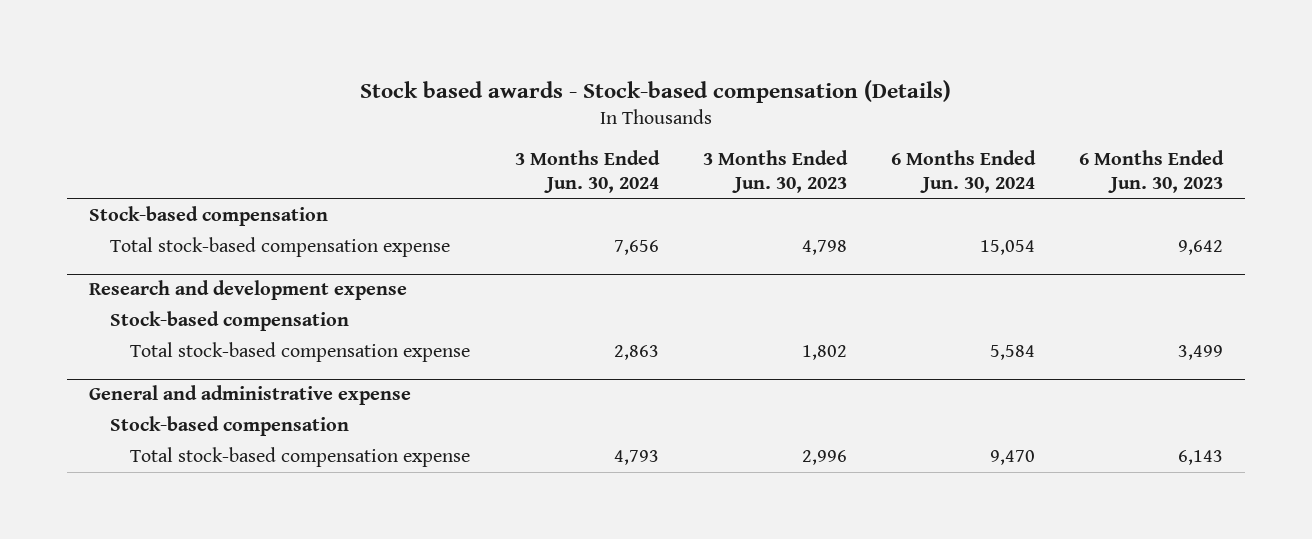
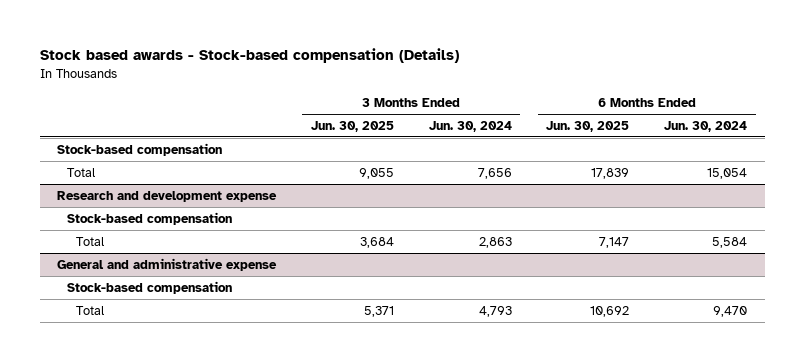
- | 3 Months Ended Jun. 30, 2024 | 3 Months Ended Jun. 30, 2023 | 6 Months Ended Jun. 30, 2024 | 6 Months Ended Jun. 30, 2023
+ | 3 Months Ended Jun. 30, 2025 | 3 Months Ended Jun. 30, 2024 | 6 Months Ended Jun. 30, 2025 | 6 Months Ended Jun. 30, 2024
- Total stock-based compensation expense | 7,656 | 4,798 | 15,054 | 9,642
+ Total | 9,055 | 7,656 | 17,839 | 15,054
@ Research and development expense
- Total stock-based compensation expense | 2,863 | 1,802 | 5,584 | 3,499
+ Total | 3,684 | 2,863 | 7,147 | 5,584
@ General and administrative expense
- Total stock-based compensation expense | 4,793 | 2,996 | 9,470 | 6,143
+ Total | 5,371 | 4,793 | 10,692 | 9,470

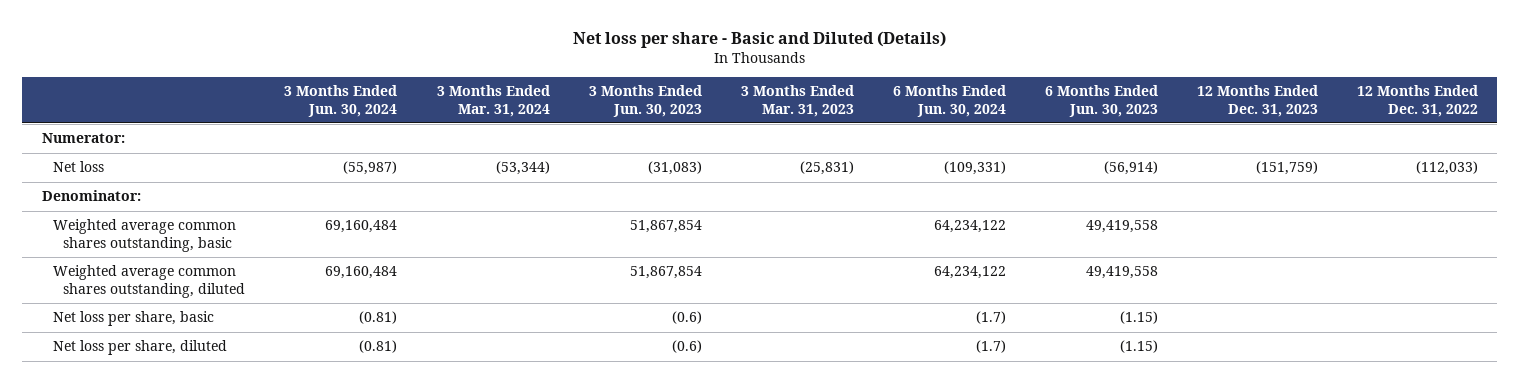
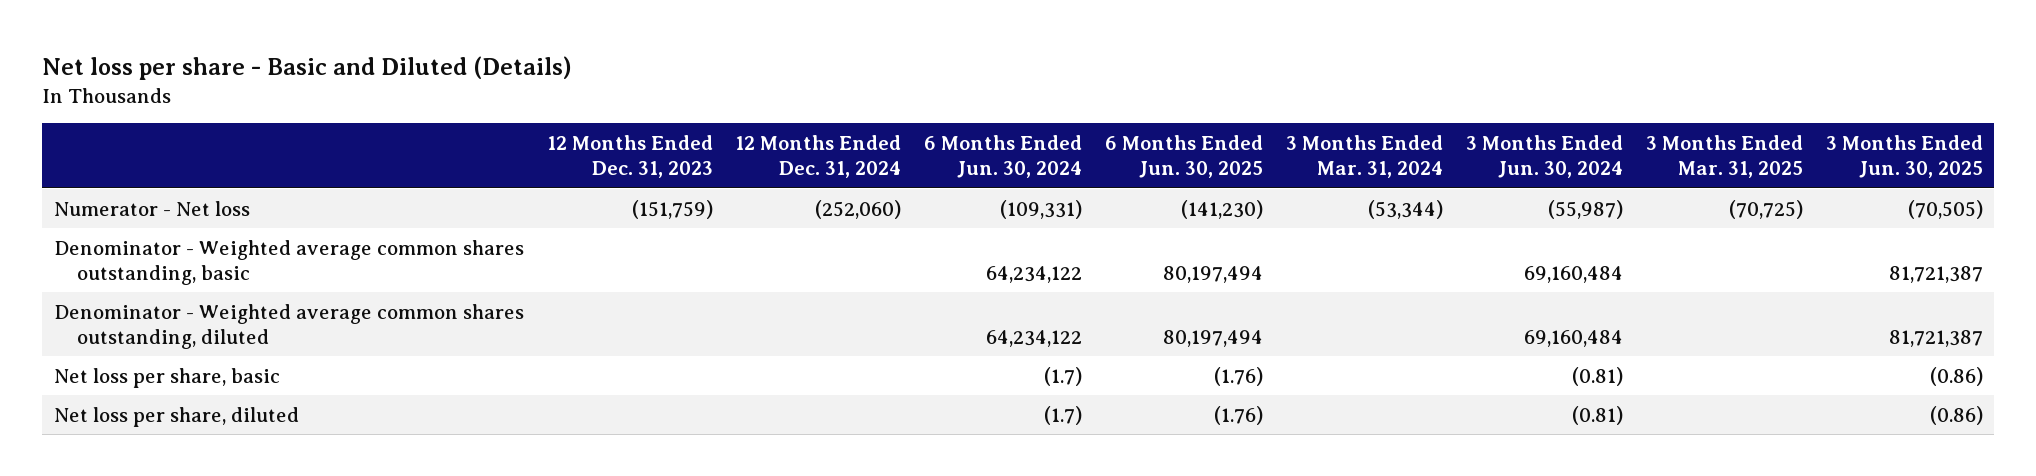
- | 3 Months Ended Jun. 30, 2024 | 3 Months Ended Mar. 31, 2024 | 3 Months Ended Jun. 30, 2023 | 3 Months Ended Mar. 31, 2023 | 6 Months Ended Jun. 30, 2024 | 6 Months Ended Jun. 30, 2023 | 12 Months Ended Dec. 31, 2023 | 12 Months Ended Dec. 31, 2022
+ | 12 Months Ended Dec. 31, 2023 | 12 Months Ended Dec. 31, 2024 | 6 Months Ended Jun. 30, 2024 | 6 Months Ended Jun. 30, 2025 | 3 Months Ended Mar. 31, 2024 | 3 Months Ended Jun. 30, 2024 | 3 Months Ended Mar. 31, 2025 | 3 Months Ended Jun. 30, 2025
- Numerator:
- Net loss | (55,987) | (53,344) | (31,083) | (25,831) | (109,331) | (56,914) | (151,759) | (112,033)
- Denominator:
- Weighted average common shares outstanding, basic | 69,160,484 | | 51,867,854 | | 64,234,122 | 49,419,558 | |
- Weighted average common shares outstanding, diluted | 69,160,484 | | 51,867,854 | | 64,234,122 | 49,419,558 | |
+ Numerator - Net loss | (151,759) | (252,060) | (109,331) | (141,230) | (53,344) | (55,987) | (70,725) | (70,505)
+ Denominator - Weighted average common shares outstanding, basic | | | 64,234,122 | 80,197,494 | | 69,160,484 | | 81,721,387
+ Denominator - Weighted average common shares outstanding, diluted | | | 64,234,122 | 80,197,494 | | 69,160,484 | | 81,721,387

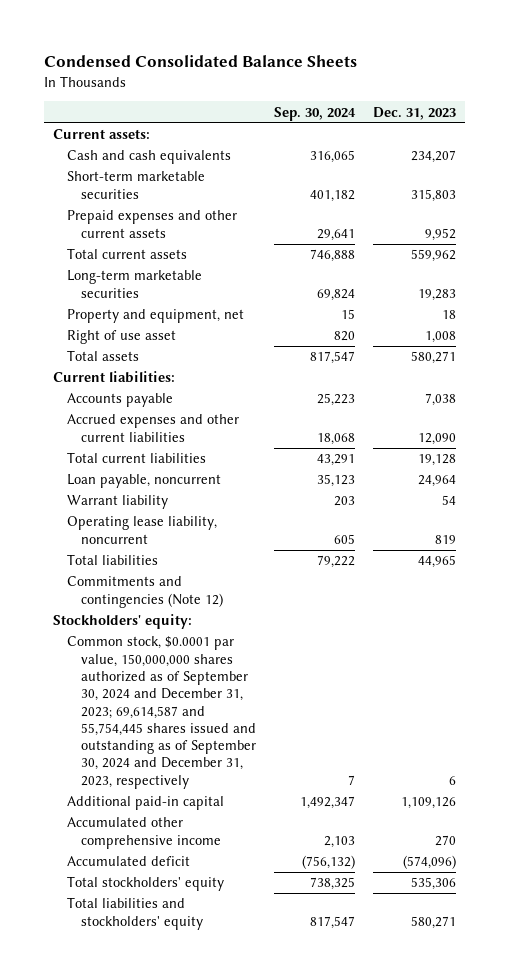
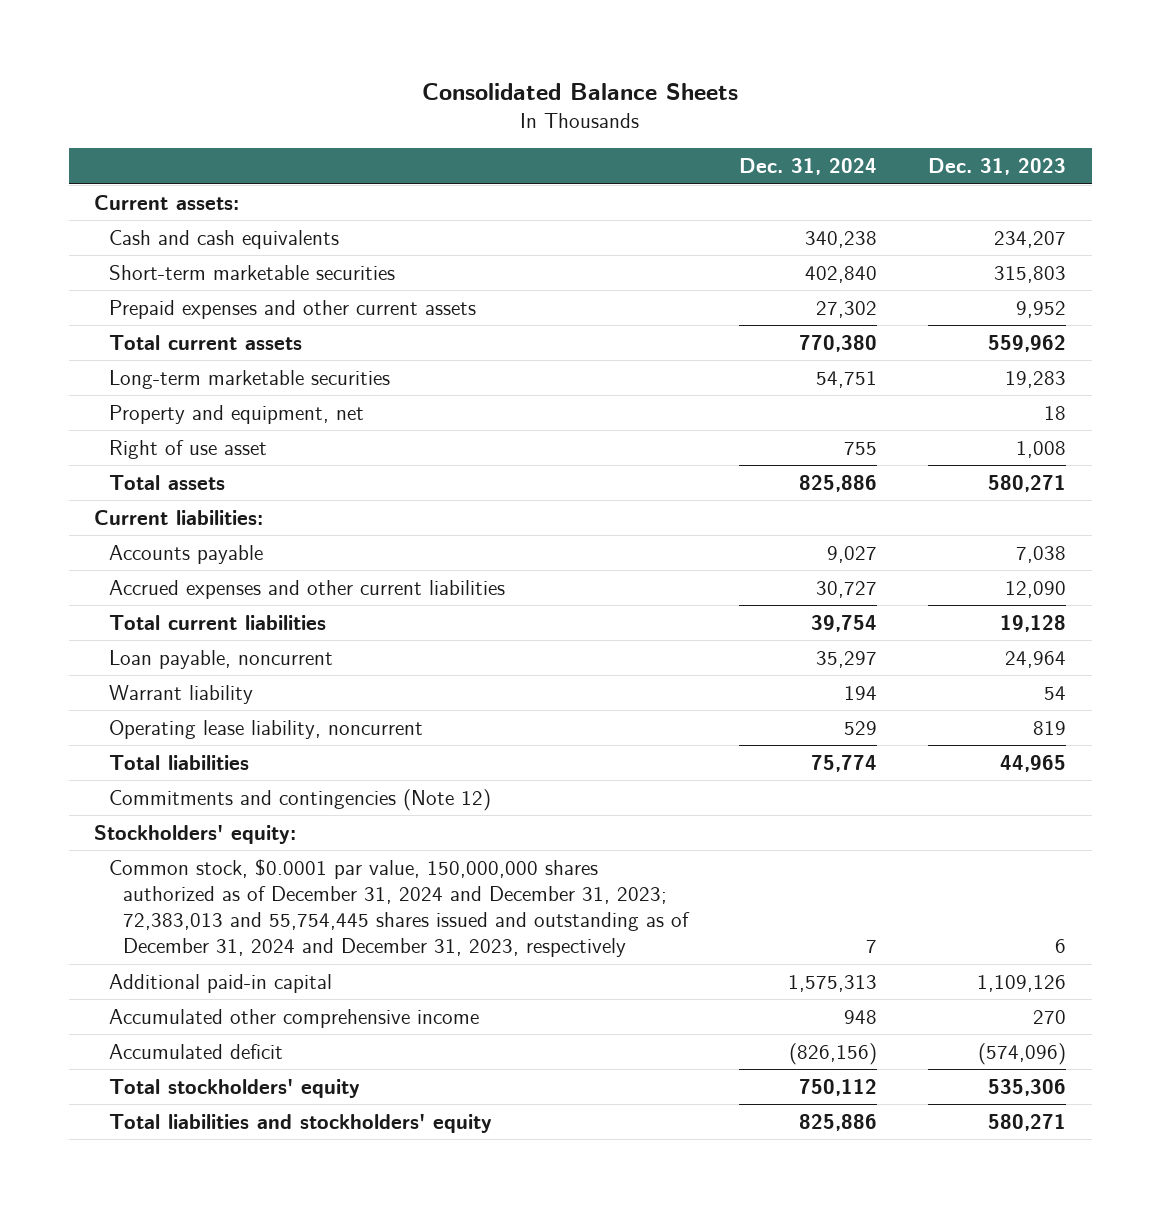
- Condensed Consolidated Balance Sheets
+ Consolidated Balance Sheets
- | Sep. 30, 2024 | Dec. 31, 2023
+ | Dec. 31, 2024 | Dec. 31, 2023
- Common stock, $0.0001 par value, 150,000,000 shares authorized as of September 30, 2024 and December 31, 2023; 69,614,587 and 55,754,445 shares issued and outstanding as of September 30, 2024 and December 31, 2023, respectively | 7 | 6
+ Common stock, $0.0001 par value, 150,000,000 shares authorized as of December 31, 2024 and December 31, 2023; 72,383,013 and 55,754,445 shares issued and outstanding as of December 31, 2024 and December 31, 2023, respectively | 7 | 6

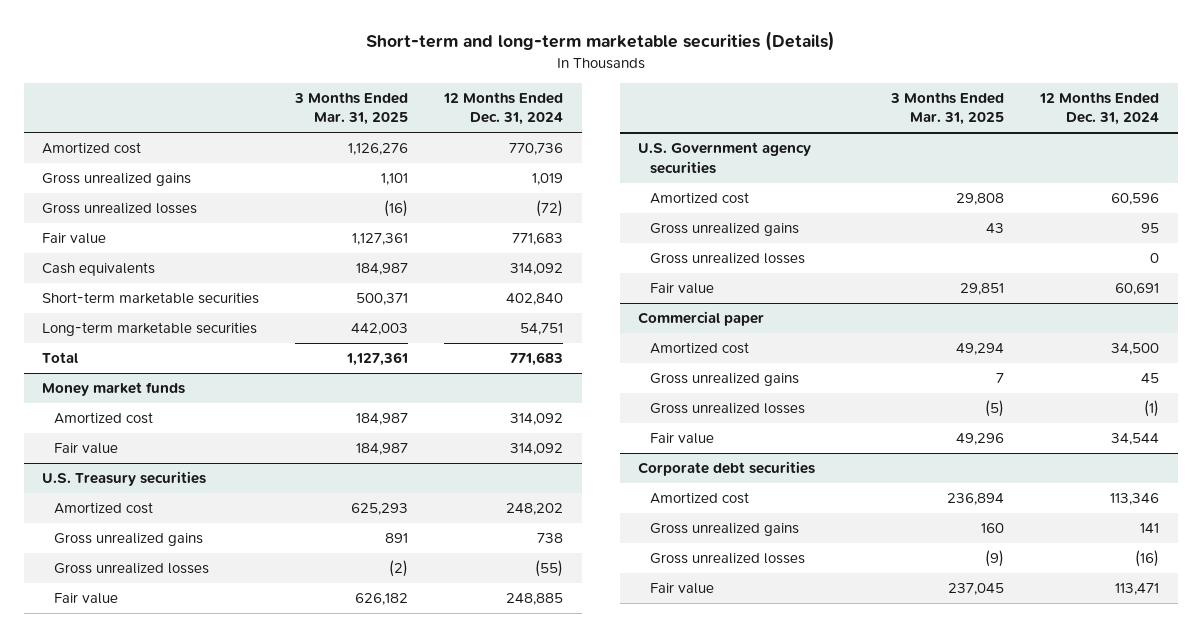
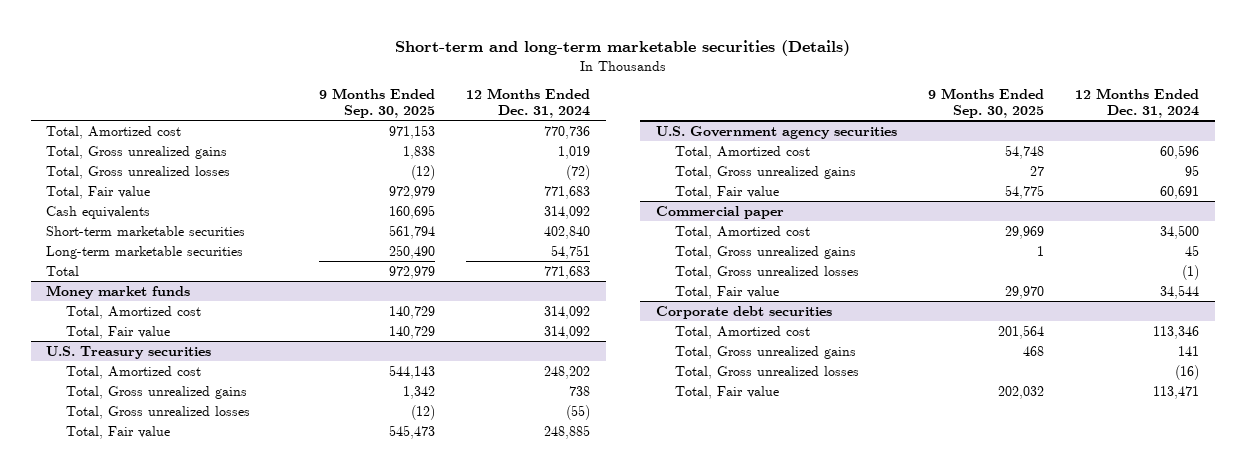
- | 3 Months Ended Mar. 31, 2025 | 12 Months Ended Dec. 31, 2024
+ | 9 Months Ended Sep. 30, 2025 | 12 Months Ended Dec. 31, 2024
- Amortized cost | 1,126,276 | 770,736
- Gross unrealized gains | 1,101 | 1,019
- Gross unrealized losses | (16) | (72)
- Fair value | 1,127,361 | 771,683
+ Total, Amortized cost | 971,153 | 770,736
+ Total, Gross unrealized gains | 1,838 | 1,019
+ Total, Gross unrealized losses | (12) | (72)
+ Total, Fair value | 972,979 | 771,683
@ Money market funds
- Amortized cost | 184,987 | 314,092
- Fair value | 184,987 | 314,092
+ Total, Amortized cost | 140,729 | 314,092
+ Total, Fair value | 140,729 | 314,092
@ U.S. Treasury securities
- Amortized cost | 625,293 | 248,202
- Gross unrealized gains | 891 | 738
- Gross unrealized losses | (2) | (55)
- Fair value | 626,182 | 248,885
+ Total, Amortized cost | 544,143 | 248,202
+ Total, Gross unrealized gains | 1,342 | 738
+ Total, Gross unrealized losses | (12) | (55)
+ Total, Fair value | 545,473 | 248,885
@ U.S. Government agency securities
- Amortized cost | 29,808 | 60,596
- Gross unrealized gains | 43 | 95
- Gross unrealized losses | | 0
- Fair value | 29,851 | 60,691
+ Total, Amortized cost | 54,748 | 60,596
+ Total, Gross unrealized gains | 27 | 95
+ Total, Fair value | 54,775 | 60,691
@ Commercial paper
- Amortized cost | 49,294 | 34,500
- Gross unrealized gains | 7 | 45
- Gross unrealized losses | (5) | (1)
- Fair value | 49,296 | 34,544
+ Total, Amortized cost | 29,969 | 34,500
+ Total, Gross unrealized gains | 1 | 45
+ Total, Gross unrealized losses | | (1)
+ Total, Fair value | 29,970 | 34,544
@ Corporate debt securities
- Amortized cost | 236,894 | 113,346
- Gross unrealized gains | 160 | 141
- Gross unrealized losses | (9) | (16)
- Fair value | 237,045 | 113,471
+ Total, Amortized cost | 201,564 | 113,346
+ Total, Gross unrealized gains | 468 | 141
+ Total, Gross unrealized losses | | (16)
+ Total, Fair value | 202,032 | 113,471

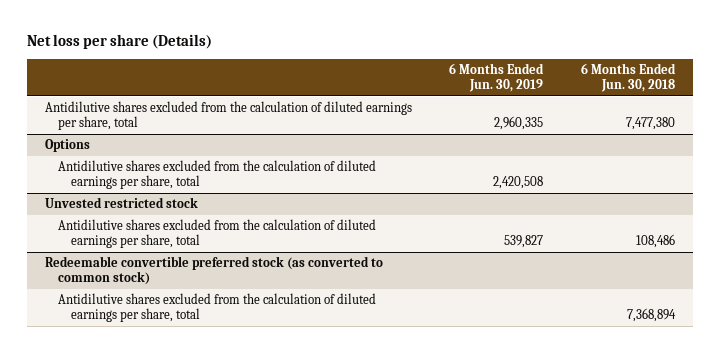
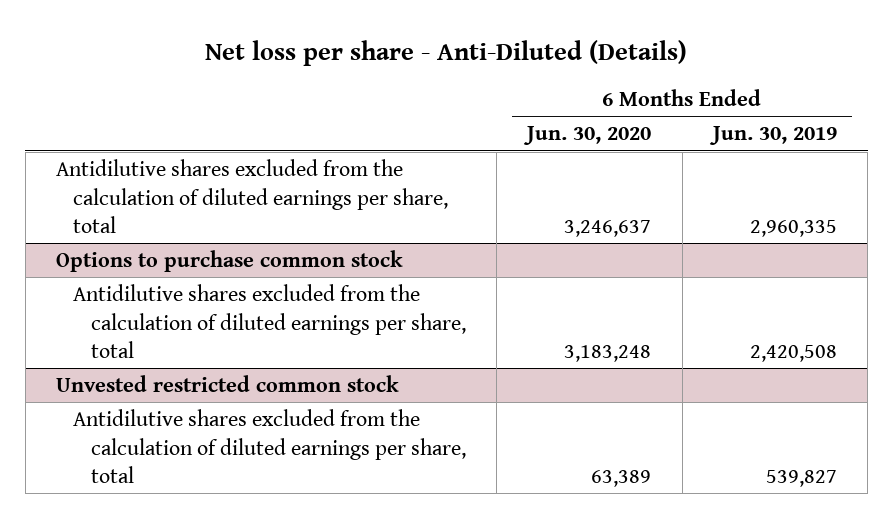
- Net loss per share (Details)
+ Net loss per share - Anti-Diluted (Details)
- | 6 Months Ended Jun. 30, 2019 | 6 Months Ended Jun. 30, 2018
+ | 6 Months Ended Jun. 30, 2020 | 6 Months Ended Jun. 30, 2019
- Options
+ Options to purchase common stock
- Unvested restricted stock
+ Unvested restricted common stock
- Redeemable convertible preferred stock (as converted to common stock)
- Antidilutive shares excluded from the calculation of diluted earnings per share, total | | 7,368,894

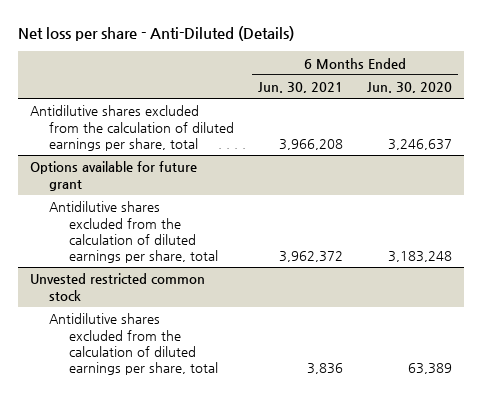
- | 6 Months Ended Jun. 30, 2020 | 6 Months Ended Jun. 30, 2019
+ | 6 Months Ended Jun. 30, 2021 | 6 Months Ended Jun. 30, 2020
- Options to purchase common stock
+ Options available for future grant

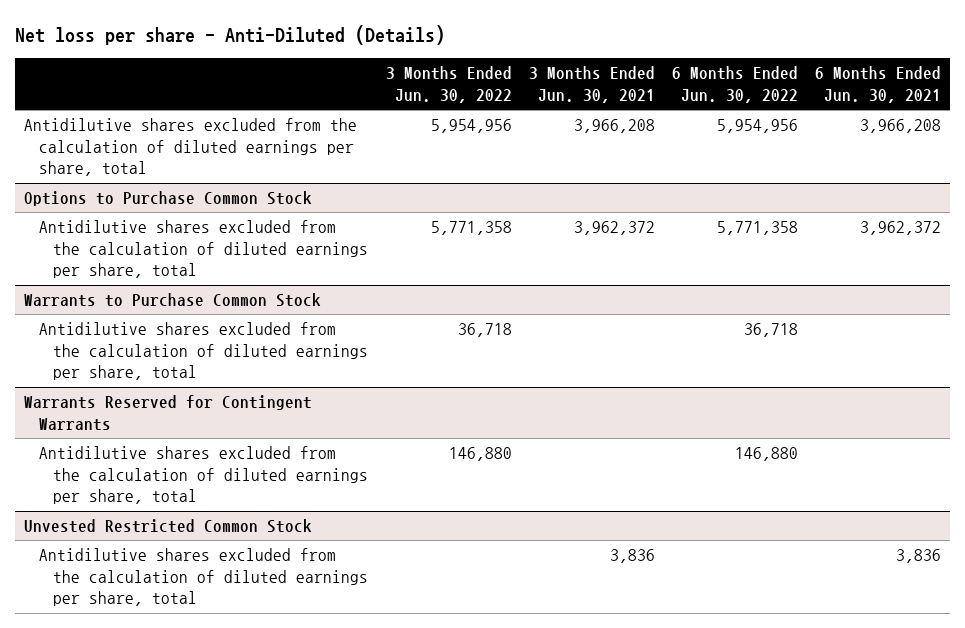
- | 6 Months Ended Jun. 30, 2021 | 6 Months Ended Jun. 30, 2020
+ | 3 Months Ended Jun. 30, 2022 | 3 Months Ended Jun. 30, 2021 | 6 Months Ended Jun. 30, 2022 | 6 Months Ended Jun. 30, 2021
- Options available for future grant
+ Options to Purchase Common Stock
- Unvested restricted common stock
+ Warrants to Purchase Common Stock
+ Antidilutive shares excluded from the calculation of diluted earnings per share, total | 36,718 | | 36,718 |
+ Warrants Reserved for Contingent Warrants
+ Antidilutive shares excluded from the calculation of diluted earnings per share, total | 146,880 | | 146,880 |
+ Unvested Restricted Common Stock

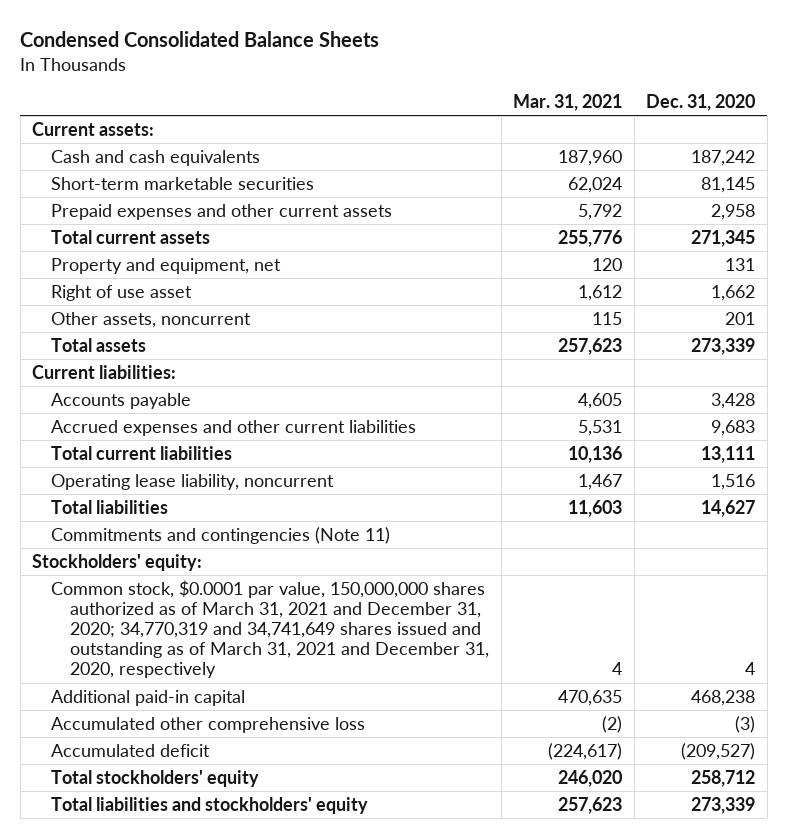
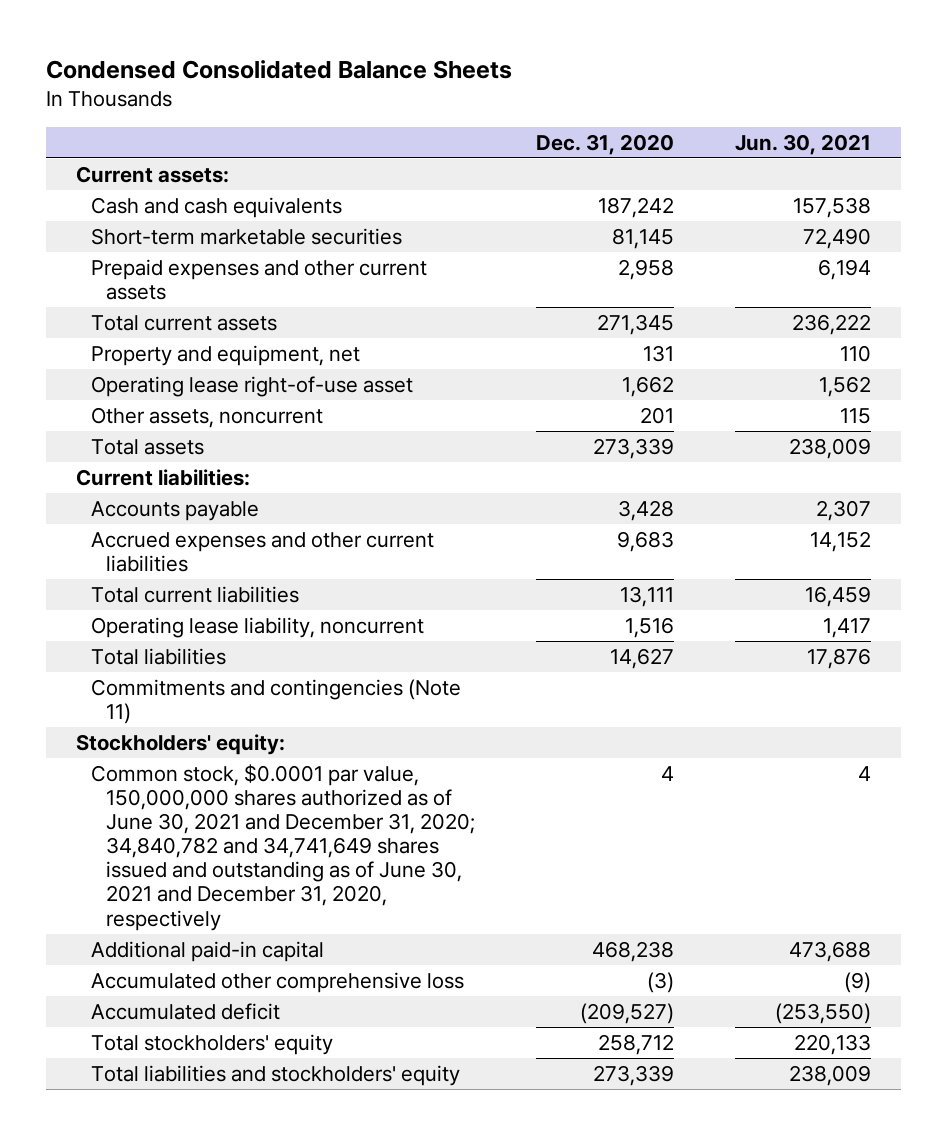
- | Mar. 31, 2021 | Dec. 31, 2020
+ | Dec. 31, 2020 | Jun. 30, 2021
- Right of use asset | 1,612 | 1,662
+ Operating lease right-of-use asset | 1,662 | 1,562
- Common stock, $0.0001 par value, 150,000,000 shares authorized as of March 31, 2021 and December 31, 2020; 34,770,319 and 34,741,649 shares issued and outstanding as of March 31, 2021 and December 31, 2020, respectively | 4 | 4
+ Common stock, $0.0001 par value, 150,000,000 shares authorized as of June 30, 2021 and December 31, 2020; 34,840,782 and 34,741,649 shares issued and outstanding as of June 30, 2021 and December 31, 2020, respectively | 4 | 4

